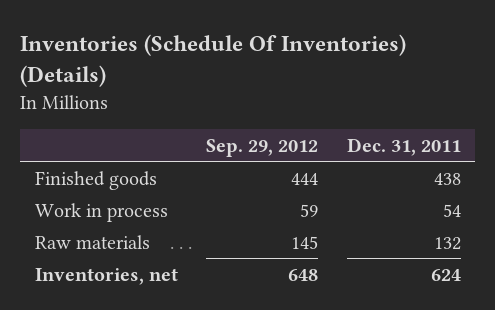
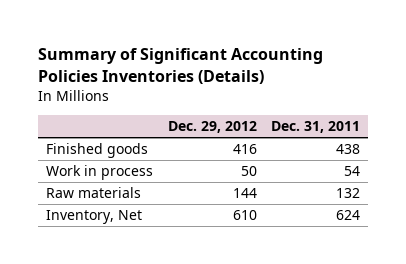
- Inventories (Schedule Of Inventories) (Details)
+ Summary of Significant Accounting Policies Inventories (Details)
- | Sep. 29, 2012 | Dec. 31, 2011
+ | Dec. 29, 2012 | Dec. 31, 2011
- Inventories, net | 648 | 624
+ Inventory, Net | 610 | 624

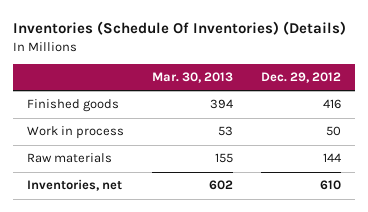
- Summary of Significant Accounting Policies Inventories (Details)
+ Inventories (Schedule Of Inventories) (Details)
- | Dec. 29, 2012 | Dec. 31, 2011
+ | Mar. 30, 2013 | Dec. 29, 2012
- Inventory, Net | 610 | 624
+ Inventories, net | 602 | 610

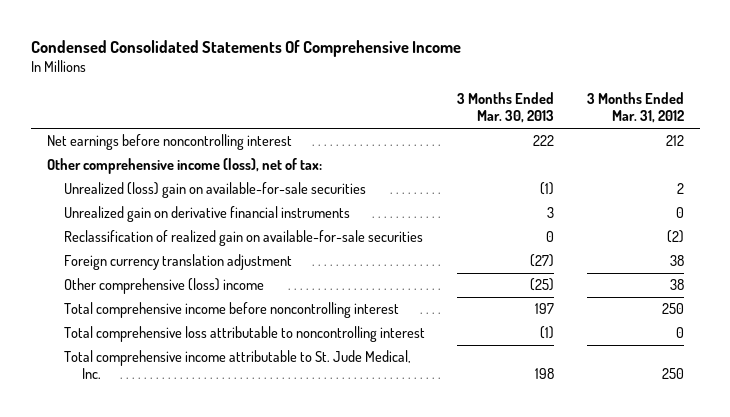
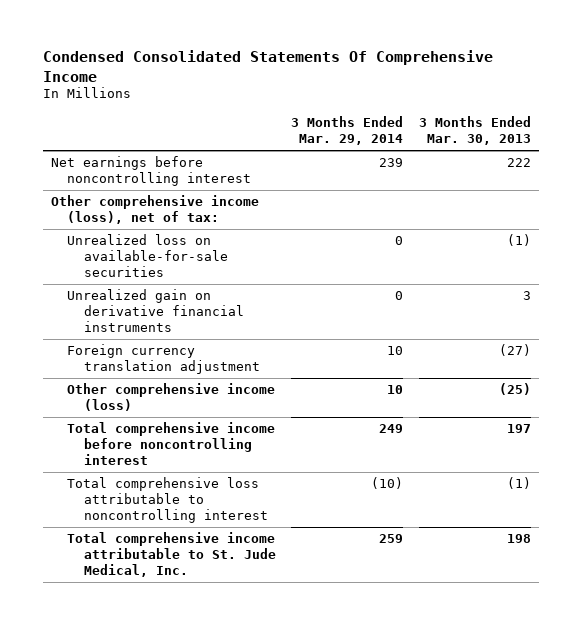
- | 3 Months Ended Mar. 30, 2013 | 3 Months Ended Mar. 31, 2012
+ | 3 Months Ended Mar. 29, 2014 | 3 Months Ended Mar. 30, 2013
- Unrealized (loss) gain on available-for-sale securities | (1) | 2
+ Unrealized loss on available-for-sale securities | 0 | (1)
- Reclassification of realized gain on available-for-sale securities | 0 | (2)
- Other comprehensive (loss) income | (25) | 38
+ Other comprehensive income (loss) | 10 | (25)

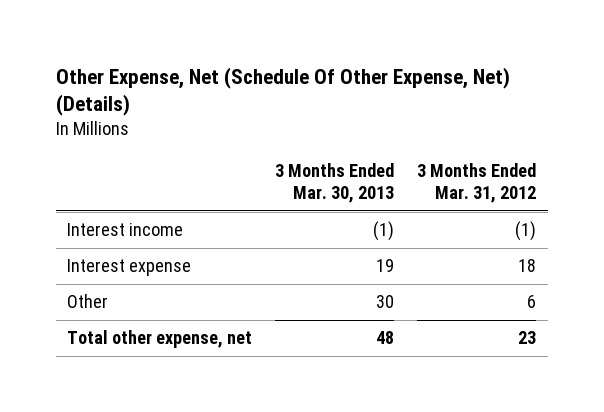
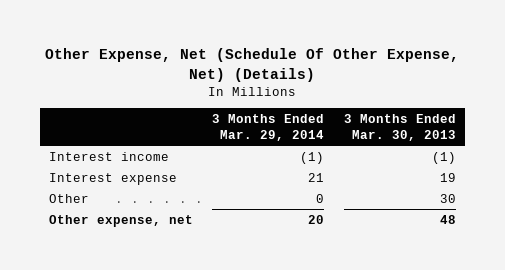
- | 3 Months Ended Mar. 30, 2013 | 3 Months Ended Mar. 31, 2012
+ | 3 Months Ended Mar. 29, 2014 | 3 Months Ended Mar. 30, 2013
- Total other expense, net | 48 | 23
+ Other expense, net | 20 | 48

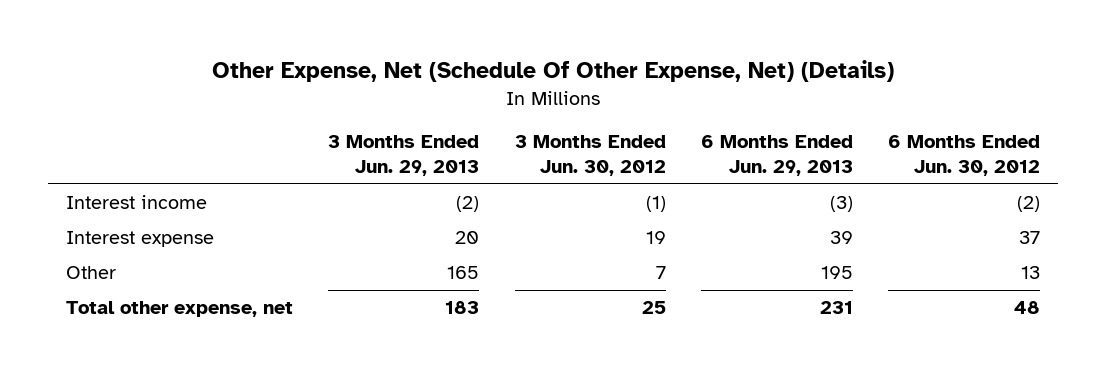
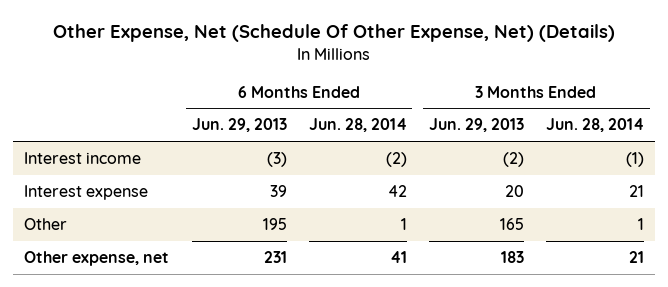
- | 3 Months Ended Jun. 29, 2013 | 3 Months Ended Jun. 30, 2012 | 6 Months Ended Jun. 29, 2013 | 6 Months Ended Jun. 30, 2012
+ | 6 Months Ended Jun. 29, 2013 | 6 Months Ended Jun. 28, 2014 | 3 Months Ended Jun. 29, 2013 | 3 Months Ended Jun. 28, 2014
- Total other expense, net | 183 | 25 | 231 | 48
+ Other expense, net | 231 | 41 | 183 | 21

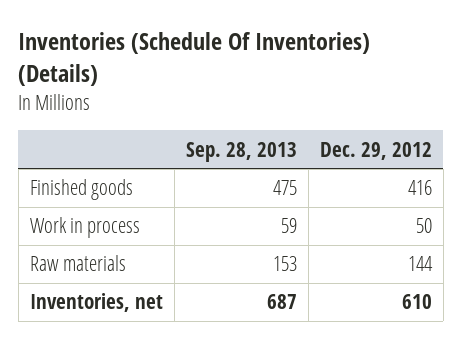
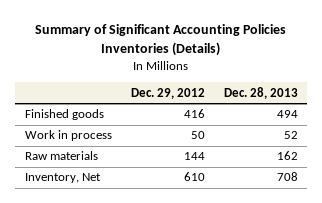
- Inventories (Schedule Of Inventories) (Details)
+ Summary of Significant Accounting Policies Inventories (Details)
- | Sep. 28, 2013 | Dec. 29, 2012
+ | Dec. 29, 2012 | Dec. 28, 2013
- Inventories, net | 687 | 610
+ Inventory, Net | 610 | 708

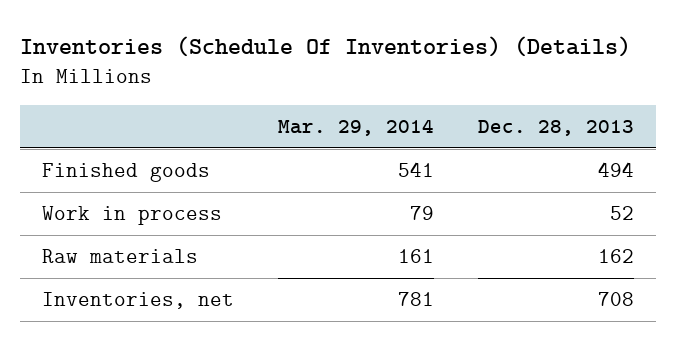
- Summary of Significant Accounting Policies Inventories (Details)
+ Inventories (Schedule Of Inventories) (Details)
- | Dec. 29, 2012 | Dec. 28, 2013
+ | Mar. 29, 2014 | Dec. 28, 2013
- Inventory, Net | 610 | 708
+ Inventories, net | 781 | 708

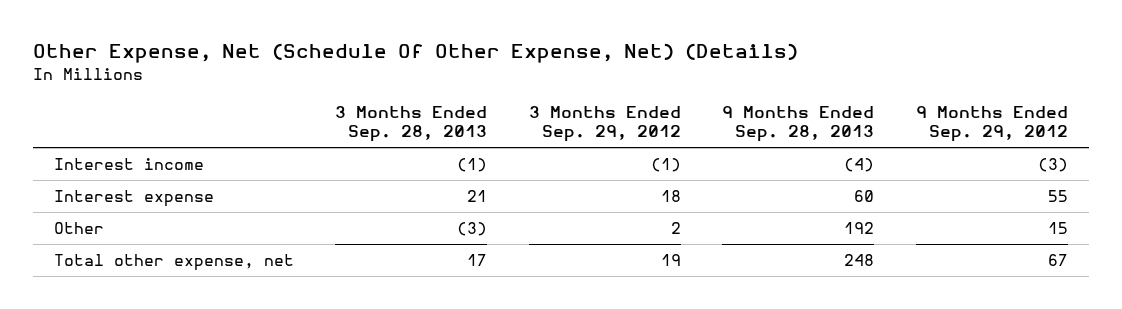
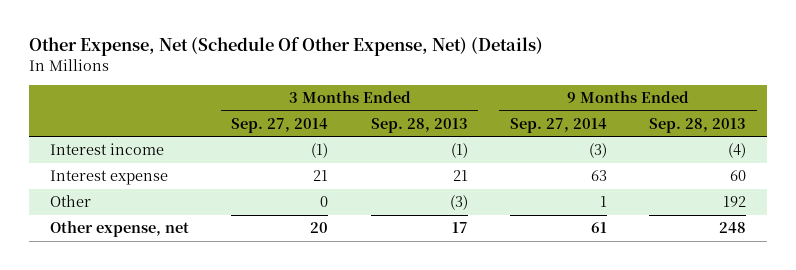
- | 3 Months Ended Sep. 28, 2013 | 3 Months Ended Sep. 29, 2012 | 9 Months Ended Sep. 28, 2013 | 9 Months Ended Sep. 29, 2012
+ | 3 Months Ended Sep. 27, 2014 | 3 Months Ended Sep. 28, 2013 | 9 Months Ended Sep. 27, 2014 | 9 Months Ended Sep. 28, 2013
- Total other expense, net | 17 | 19 | 248 | 67
+ Other expense, net | 20 | 17 | 61 | 248

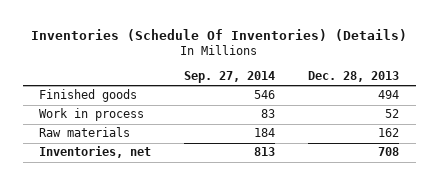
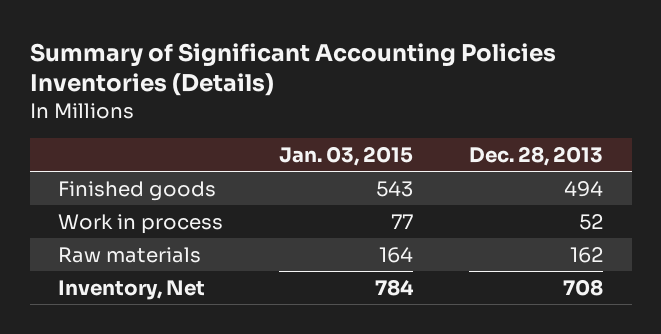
- Inventories (Schedule Of Inventories) (Details)
+ Summary of Significant Accounting Policies Inventories (Details)
- | Sep. 27, 2014 | Dec. 28, 2013
+ | Jan. 03, 2015 | Dec. 28, 2013
- Inventories, net | 813 | 708
+ Inventory, Net | 784 | 708

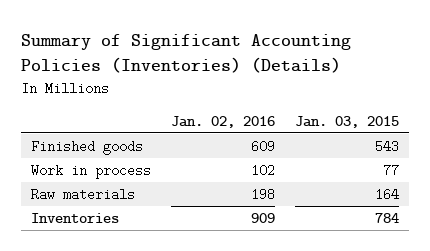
- Summary of Significant Accounting Policies Inventories (Details)
+ Summary of Significant Accounting Policies (Inventories) (Details)
- | Jan. 03, 2015 | Dec. 28, 2013
+ | Jan. 02, 2016 | Jan. 03, 2015
- Inventory, Net | 784 | 708
+ Inventories | 909 | 784

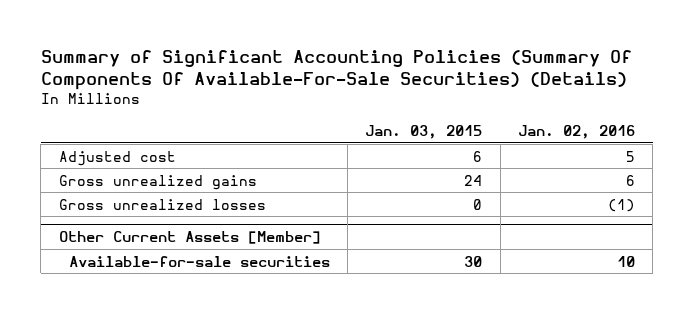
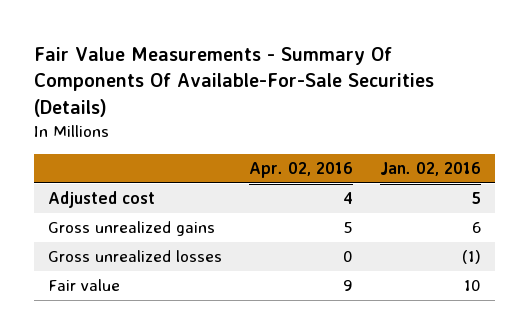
- Summary of Significant Accounting Policies (Summary Of Components Of Available-For-Sale Securities) (Details)
+ Fair Value Measurements - Summary Of Components Of Available-For-Sale Securities (Details)
- | Jan. 03, 2015 | Jan. 02, 2016
+ | Apr. 02, 2016 | Jan. 02, 2016
- Other Current Assets [Member]
- Available-for-sale securities | 30 | 10
+ Fair value | 9 | 10

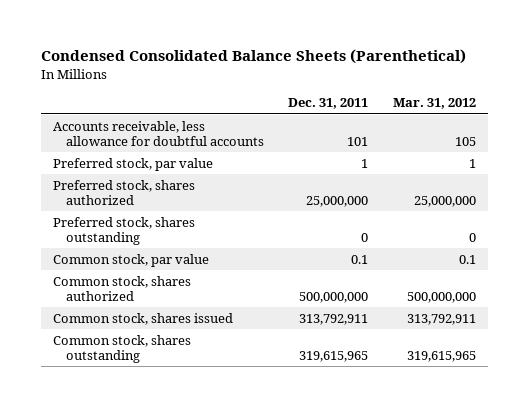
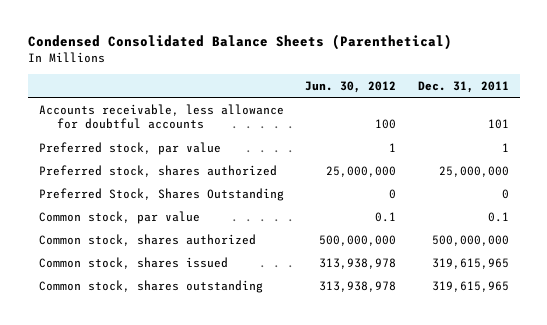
- | Dec. 31, 2011 | Mar. 31, 2012
+ | Jun. 30, 2012 | Dec. 31, 2011
- Preferred stock, shares outstanding | 0 | 0
+ Preferred Stock, Shares Outstanding | 0 | 0
- Common stock, shares issued | 313,792,911 | 313,792,911
+ Common stock, shares issued | 313,938,978 | 319,615,965

